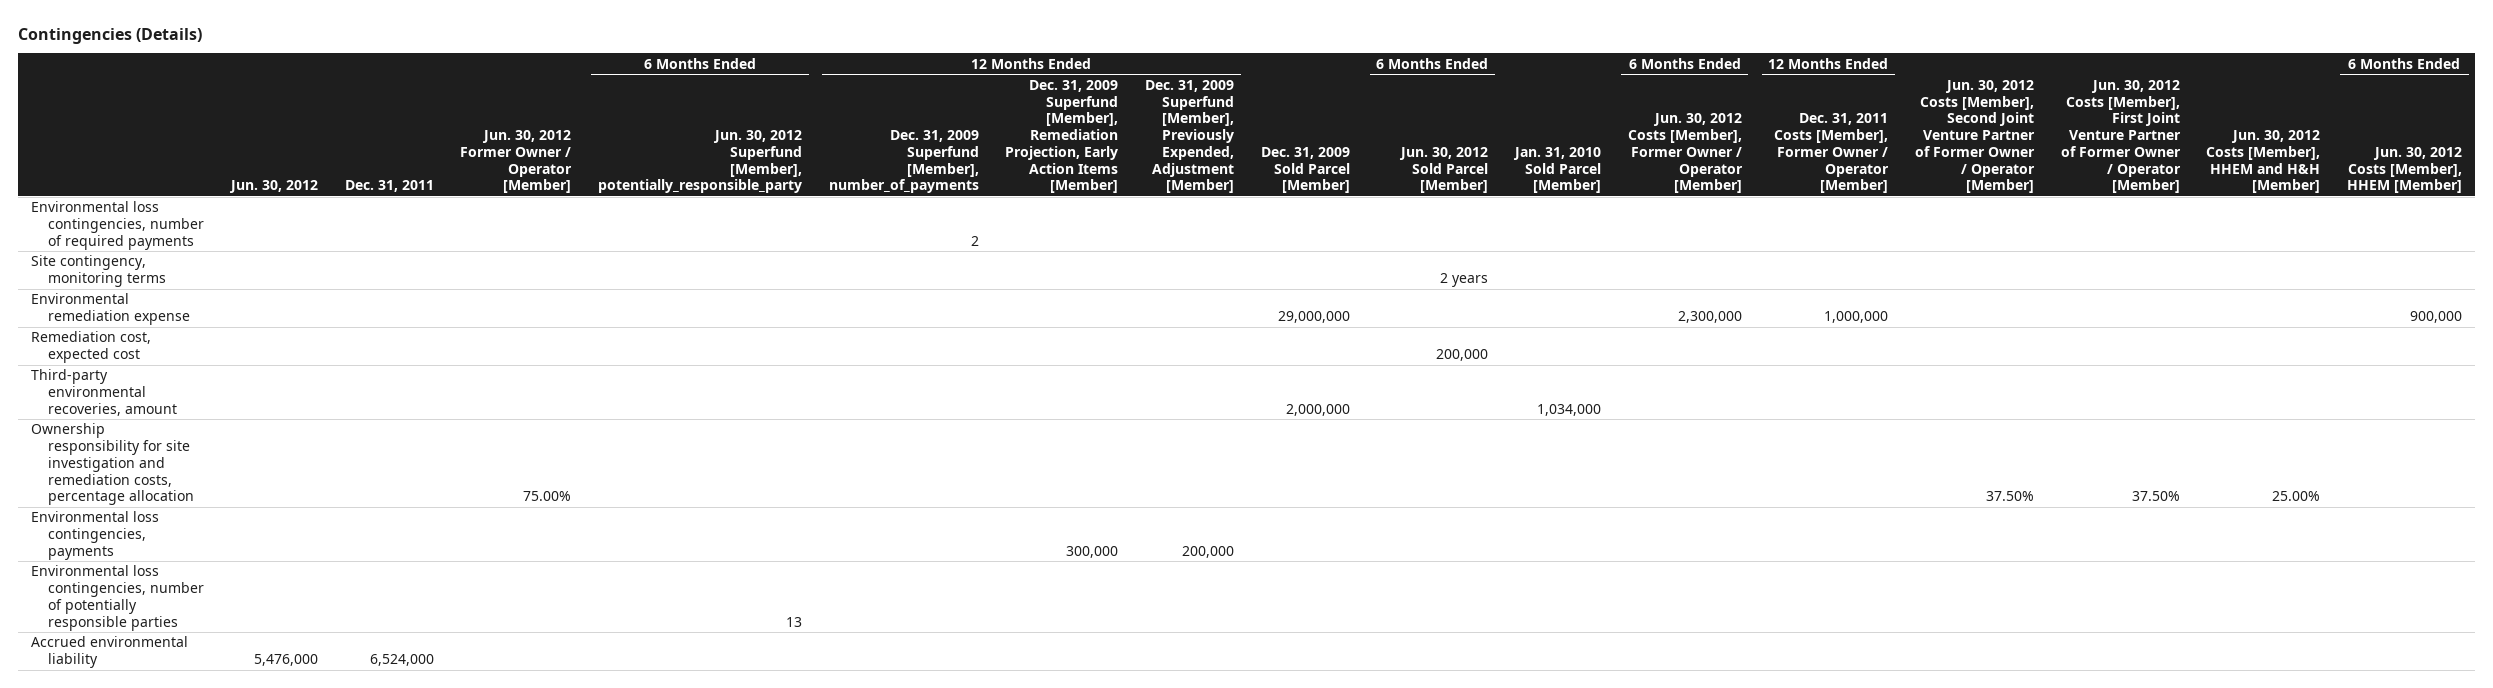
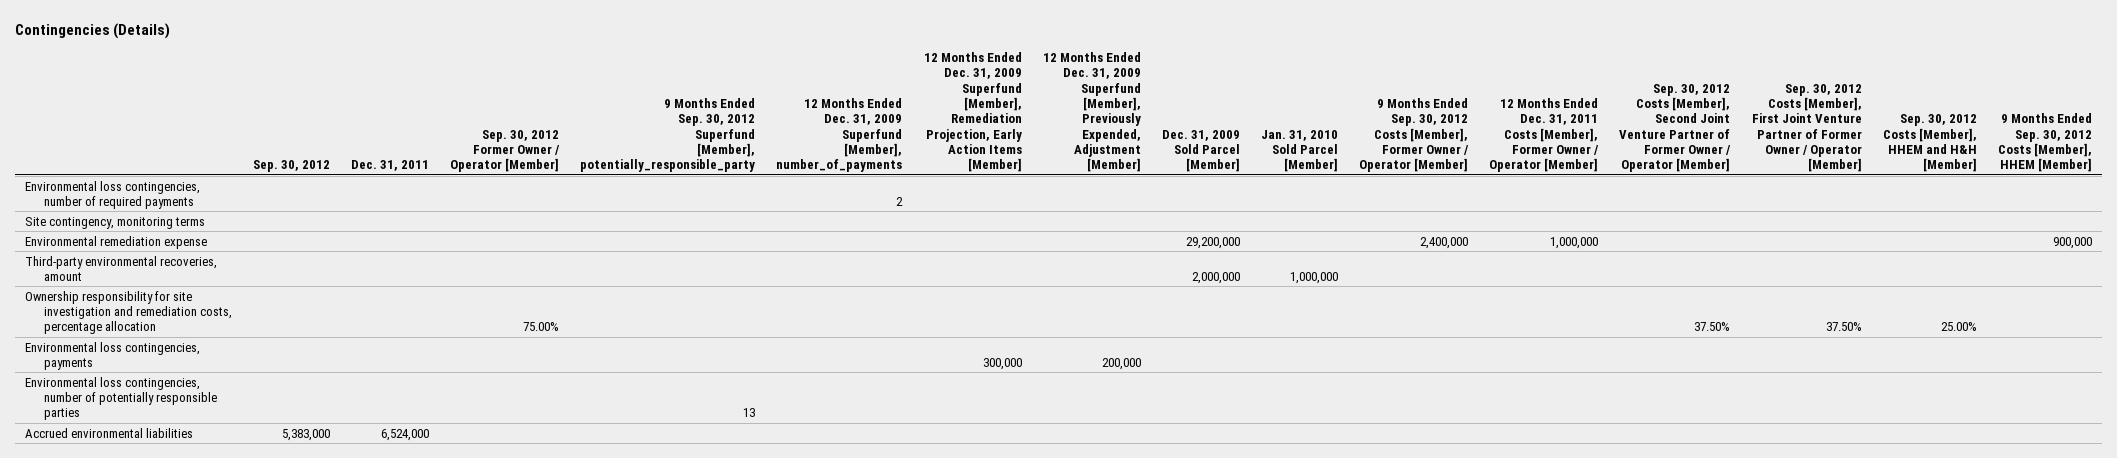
- | Jun. 30, 2012 | Dec. 31, 2011 | Jun. 30, 2012 Former Owner / Operator [Member] | 6 Months Ended Jun. 30, 2012 Superfund [Member], potentially_responsible_party | 12 Months Ended Dec. 31, 2009 Superfund [Member], number_of_payments | 12 Months Ended Dec. 31, 2009 Superfund [Member], Remediation Projection, Early Action Items [Member] | 12 Months Ended Dec. 31, 2009 Superfund [Member], Previously Expended, Adjustment [Member] | Dec. 31, 2009 Sold Parcel [Member] | 6 Months Ended Jun. 30, 2012 Sold Parcel [Member] | Jan. 31, 2010 Sold Parcel [Member] | 6 Months Ended Jun. 30, 2012 Costs [Member], Former Owner / Operator [Member] | 12 Months Ended Dec. 31, 2011 Costs [Member], Former Owner / Operator [Member] | Jun. 30, 2012 Costs [Member], Second Joint Venture Partner of Former Owner / Operator [Member] | Jun. 30, 2012 Costs [Member], First Joint Venture Partner of Former Owner / Operator [Member] | Jun. 30, 2012 Costs [Member], HHEM and H&H [Member] | 6 Months Ended Jun. 30, 2012 Costs [Member], HHEM [Member]
+ | Sep. 30, 2012 | Dec. 31, 2011 | Sep. 30, 2012 Former Owner / Operator [Member] | 9 Months Ended Sep. 30, 2012 Superfund [Member], potentially_responsible_party | 12 Months Ended Dec. 31, 2009 Superfund [Member], number_of_payments | 12 Months Ended Dec. 31, 2009 Superfund [Member], Remediation Projection, Early Action Items [Member] | 12 Months Ended Dec. 31, 2009 Superfund [Member], Previously Expended, Adjustment [Member] | Dec. 31, 2009 Sold Parcel [Member] | Jan. 31, 2010 Sold Parcel [Member] | 9 Months Ended Sep. 30, 2012 Costs [Member], Former Owner / Operator [Member] | 12 Months Ended Dec. 31, 2011 Costs [Member], Former Owner / Operator [Member] | Sep. 30, 2012 Costs [Member], Second Joint Venture Partner of Former Owner / Operator [Member] | Sep. 30, 2012 Costs [Member], First Joint Venture Partner of Former Owner / Operator [Member] | Sep. 30, 2012 Costs [Member], HHEM and H&H [Member] | 9 Months Ended Sep. 30, 2012 Costs [Member], HHEM [Member]
- Environmental remediation expense | | | | | | | | 29,000,000 | | | 2,300,000 | 1,000,000 | | | | 900,000
- Remediation cost, expected cost | | | | | | | | | 200,000 | | | | | | |
- Third-party environmental recoveries, amount | | | | | | | | 2,000,000 | | 1,034,000 | | | | | |
+ Environmental remediation expense | | | | | | | | 29,200,000 | | 2,400,000 | 1,000,000 | | | | 900,000
+ Third-party environmental recoveries, amount | | | | | | | | 2,000,000 | 1,000,000 | | | | | |
- Accrued environmental liability | 5,476,000 | 6,524,000 | | | | | | | | | | | | | |
+ Accrued environmental liabilities | 5,383,000 | 6,524,000 | | | | | | | | | | | | |

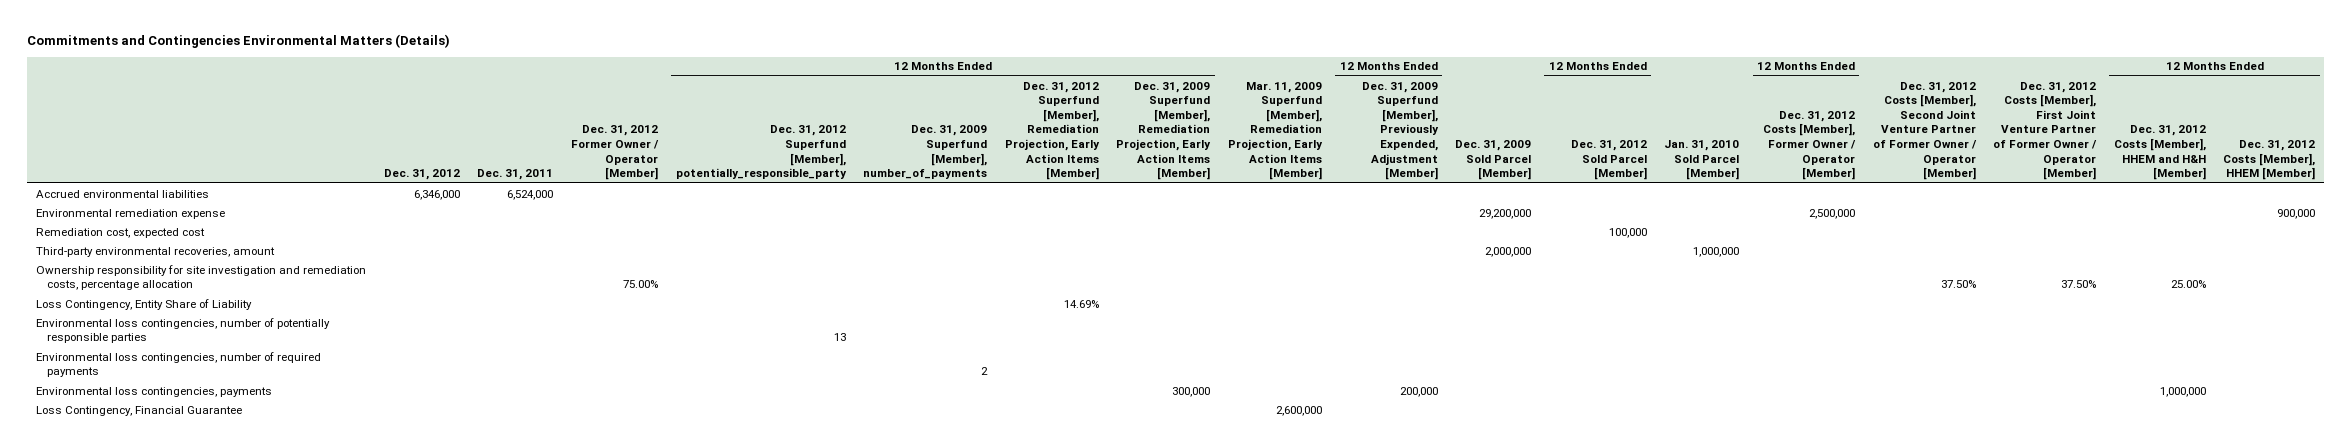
- Contingencies (Details)
+ Commitments and Contingencies Environmental Matters (Details)
- | Sep. 30, 2012 | Dec. 31, 2011 | Sep. 30, 2012 Former Owner / Operator [Member] | 9 Months Ended Sep. 30, 2012 Superfund [Member], potentially_responsible_party | 12 Months Ended Dec. 31, 2009 Superfund [Member], number_of_payments | 12 Months Ended Dec. 31, 2009 Superfund [Member], Remediation Projection, Early Action Items [Member] | 12 Months Ended Dec. 31, 2009 Superfund [Member], Previously Expended, Adjustment [Member] | Dec. 31, 2009 Sold Parcel [Member] | Jan. 31, 2010 Sold Parcel [Member] | 9 Months Ended Sep. 30, 2012 Costs [Member], Former Owner / Operator [Member] | 12 Months Ended Dec. 31, 2011 Costs [Member], Former Owner / Operator [Member] | Sep. 30, 2012 Costs [Member], Second Joint Venture Partner of Former Owner / Operator [Member] | Sep. 30, 2012 Costs [Member], First Joint Venture Partner of Former Owner / Operator [Member] | Sep. 30, 2012 Costs [Member], HHEM and H&H [Member] | 9 Months Ended Sep. 30, 2012 Costs [Member], HHEM [Member]
+ | Dec. 31, 2012 | Dec. 31, 2011 | Dec. 31, 2012 Former Owner / Operator [Member] | 12 Months Ended Dec. 31, 2012 Superfund [Member], potentially_responsible_party | 12 Months Ended Dec. 31, 2009 Superfund [Member], number_of_payments | 12 Months Ended Dec. 31, 2012 Superfund [Member], Remediation Projection, Early Action Items [Member] | 12 Months Ended Dec. 31, 2009 Superfund [Member], Remediation Projection, Early Action Items [Member] | Mar. 11, 2009 Superfund [Member], Remediation Projection, Early Action Items [Member] | 12 Months Ended Dec. 31, 2009 Superfund [Member], Previously Expended, Adjustment [Member] | Dec. 31, 2009 Sold Parcel [Member] | 12 Months Ended Dec. 31, 2012 Sold Parcel [Member] | Jan. 31, 2010 Sold Parcel [Member] | 12 Months Ended Dec. 31, 2012 Costs [Member], Former Owner / Operator [Member] | Dec. 31, 2012 Costs [Member], Second Joint Venture Partner of Former Owner / Operator [Member] | Dec. 31, 2012 Costs [Member], First Joint Venture Partner of Former Owner / Operator [Member] | 12 Months Ended Dec. 31, 2012 Costs [Member], HHEM and H&H [Member] | 12 Months Ended Dec. 31, 2012 Costs [Member], HHEM [Member]
- Site contingency, monitoring terms
moved up: Accrued environmental liabilities | 6,346,000 | 6,524,000 | | | | | | | | | | | | | | |
+ Remediation cost, expected cost | | | | | | | | | | | 100,000 | | | | | |
+ Loss Contingency, Entity Share of Liability | | | | | | 14.69% | | | | | | | | | | |
moved down: Environmental loss contingencies, number of required payments | | | | | 2 | | | | | | | | | | | |
moved down: Environmental loss contingencies, payments | | | | | | | 300,000 | | 200,000 | | | | | | | 1,000,000 |
+ Loss Contingency, Financial Guarantee | | | | | | | | 2,600,000 | | | | | | | | |

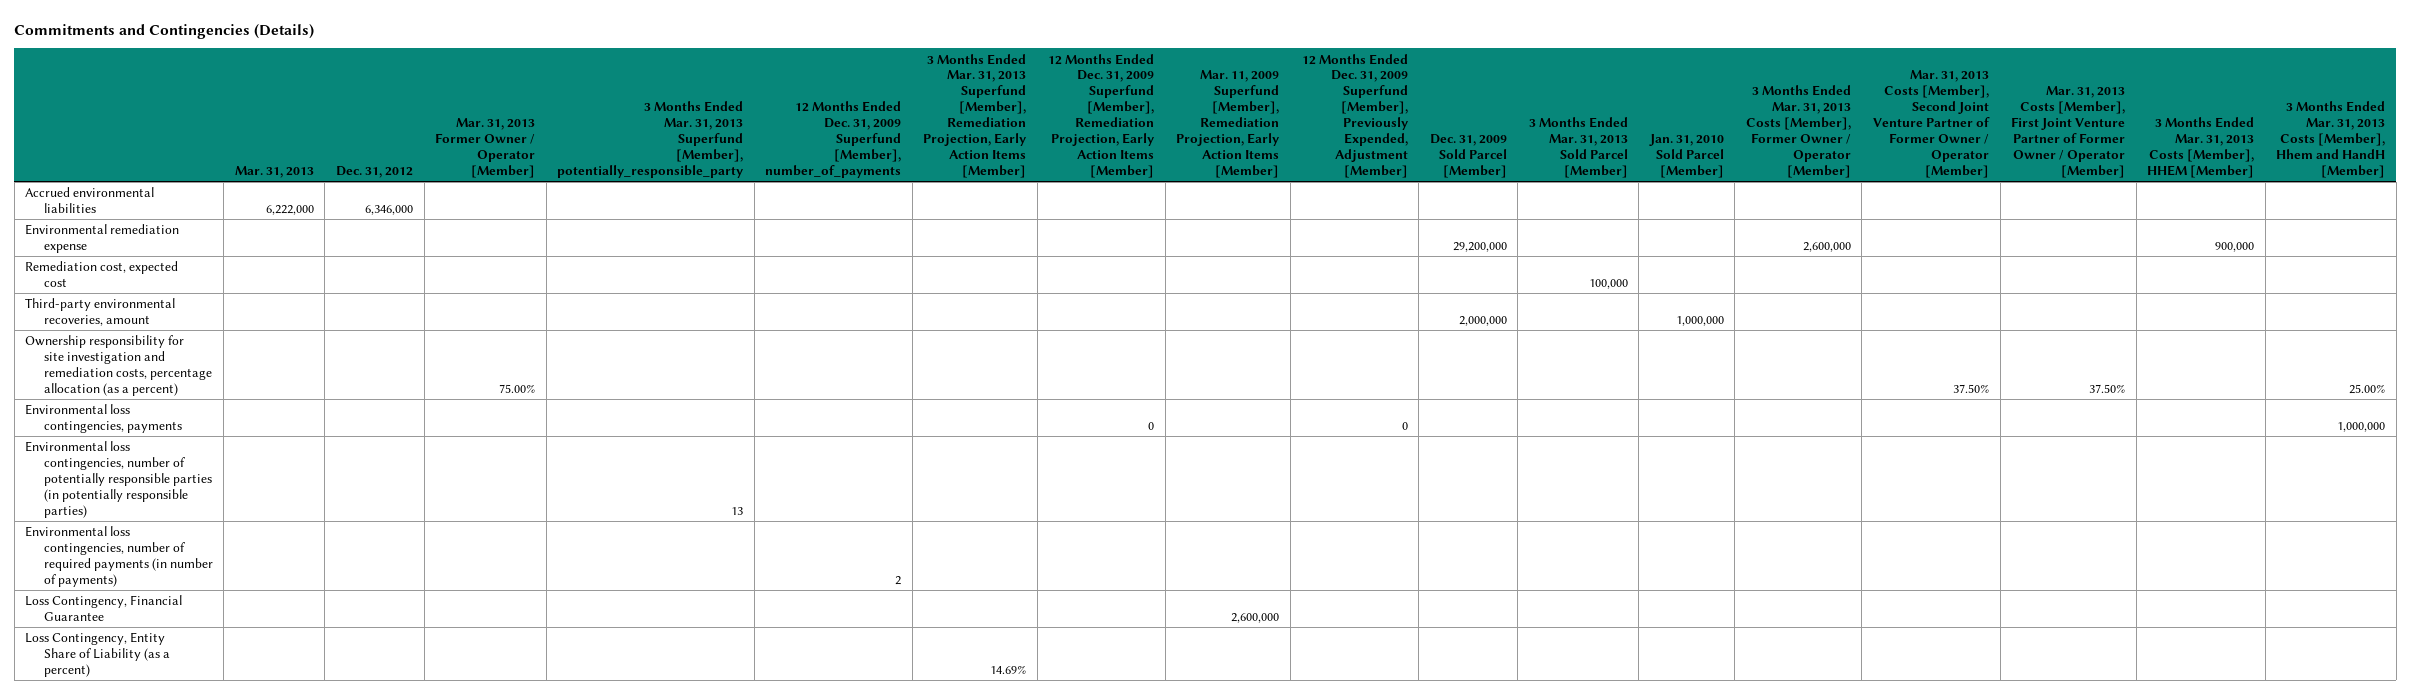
- Commitments and Contingencies Environmental Matters (Details)
+ Commitments and Contingencies (Details)
- | Dec. 31, 2012 | Dec. 31, 2011 | Dec. 31, 2012 Former Owner / Operator [Member] | 12 Months Ended Dec. 31, 2012 Superfund [Member], potentially_responsible_party | 12 Months Ended Dec. 31, 2009 Superfund [Member], number_of_payments | 12 Months Ended Dec. 31, 2012 Superfund [Member], Remediation Projection, Early Action Items [Member] | 12 Months Ended Dec. 31, 2009 Superfund [Member], Remediation Projection, Early Action Items [Member] | Mar. 11, 2009 Superfund [Member], Remediation Projection, Early Action Items [Member] | 12 Months Ended Dec. 31, 2009 Superfund [Member], Previously Expended, Adjustment [Member] | Dec. 31, 2009 Sold Parcel [Member] | 12 Months Ended Dec. 31, 2012 Sold Parcel [Member] | Jan. 31, 2010 Sold Parcel [Member] | 12 Months Ended Dec. 31, 2012 Costs [Member], Former Owner / Operator [Member] | Dec. 31, 2012 Costs [Member], Second Joint Venture Partner of Former Owner / Operator [Member] | Dec. 31, 2012 Costs [Member], First Joint Venture Partner of Former Owner / Operator [Member] | 12 Months Ended Dec. 31, 2012 Costs [Member], HHEM and H&H [Member] | 12 Months Ended Dec. 31, 2012 Costs [Member], HHEM [Member]
+ | Mar. 31, 2013 | Dec. 31, 2012 | Mar. 31, 2013 Former Owner / Operator [Member] | 3 Months Ended Mar. 31, 2013 Superfund [Member], potentially_responsible_party | 12 Months Ended Dec. 31, 2009 Superfund [Member], number_of_payments | 3 Months Ended Mar. 31, 2013 Superfund [Member], Remediation Projection, Early Action Items [Member] | 12 Months Ended Dec. 31, 2009 Superfund [Member], Remediation Projection, Early Action Items [Member] | Mar. 11, 2009 Superfund [Member], Remediation Projection, Early Action Items [Member] | 12 Months Ended Dec. 31, 2009 Superfund [Member], Previously Expended, Adjustment [Member] | Dec. 31, 2009 Sold Parcel [Member] | 3 Months Ended Mar. 31, 2013 Sold Parcel [Member] | Jan. 31, 2010 Sold Parcel [Member] | 3 Months Ended Mar. 31, 2013 Costs [Member], Former Owner / Operator [Member] | Mar. 31, 2013 Costs [Member], Second Joint Venture Partner of Former Owner / Operator [Member] | Mar. 31, 2013 Costs [Member], First Joint Venture Partner of Former Owner / Operator [Member] | 3 Months Ended Mar. 31, 2013 Costs [Member], HHEM [Member] | 3 Months Ended Mar. 31, 2013 Costs [Member], Hhem and HandH [Member]
- Ownership responsibility for site investigation and remediation costs, percentage allocation | | | 75.00% | | | | | | | | | | | 37.50% | 37.50% | 25.00% |
- Loss Contingency, Entity Share of Liability | | | | | | 14.69% | | | | | | | | | | |
- Environmental loss contingencies, number of potentially responsible parties | | | | 13 | | | | | | | | | | | | |
- Environmental loss contingencies, number of required payments | | | | | 2 | | | | | | | | | | | |
- Environmental loss contingencies, payments | | | | | | | 300,000 | | 200,000 | | | | | | | 1,000,000 |
+ Ownership responsibility for site investigation and remediation costs, percentage allocation (as a percent) | | | 75.00% | | | | | | | | | | | 37.50% | 37.50% | | 25.00%
+ Environmental loss contingencies, payments | | | | | | | 0 | | 0 | | | | | | | | 1,000,000
+ Environmental loss contingencies, number of potentially responsible parties (in potentially responsible parties) | | | | 13 | | | | | | | | | | | | |
+ Environmental loss contingencies, number of required payments (in number of payments) | | | | | 2 | | | | | | | | | | | |
+ Loss Contingency, Entity Share of Liability (as a percent) | | | | | | 14.69% | | | | | | | | | | |

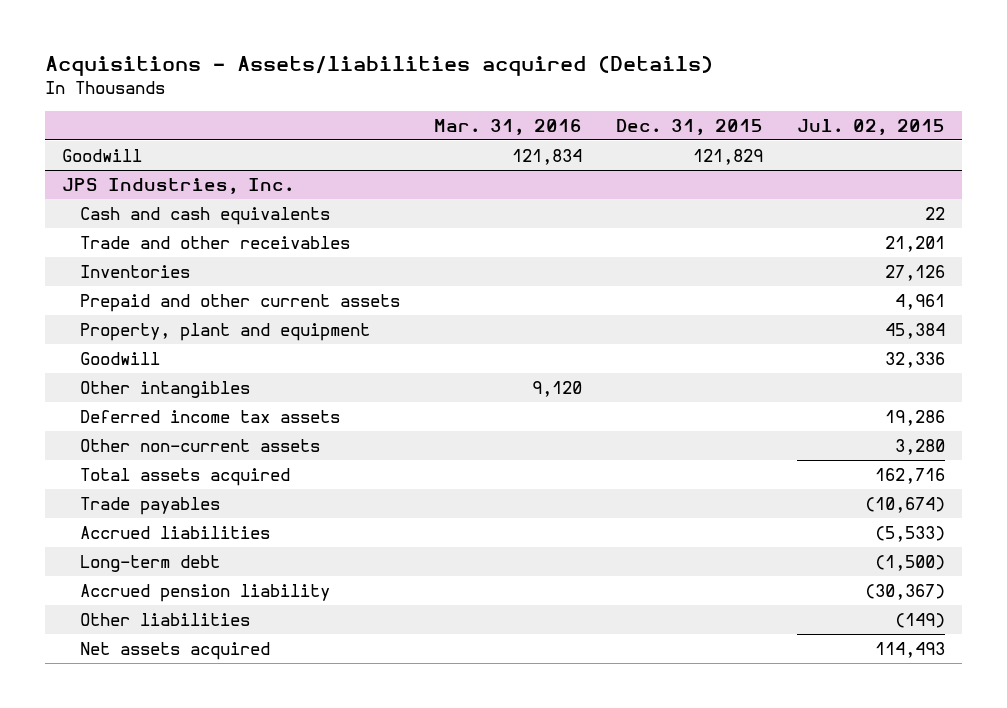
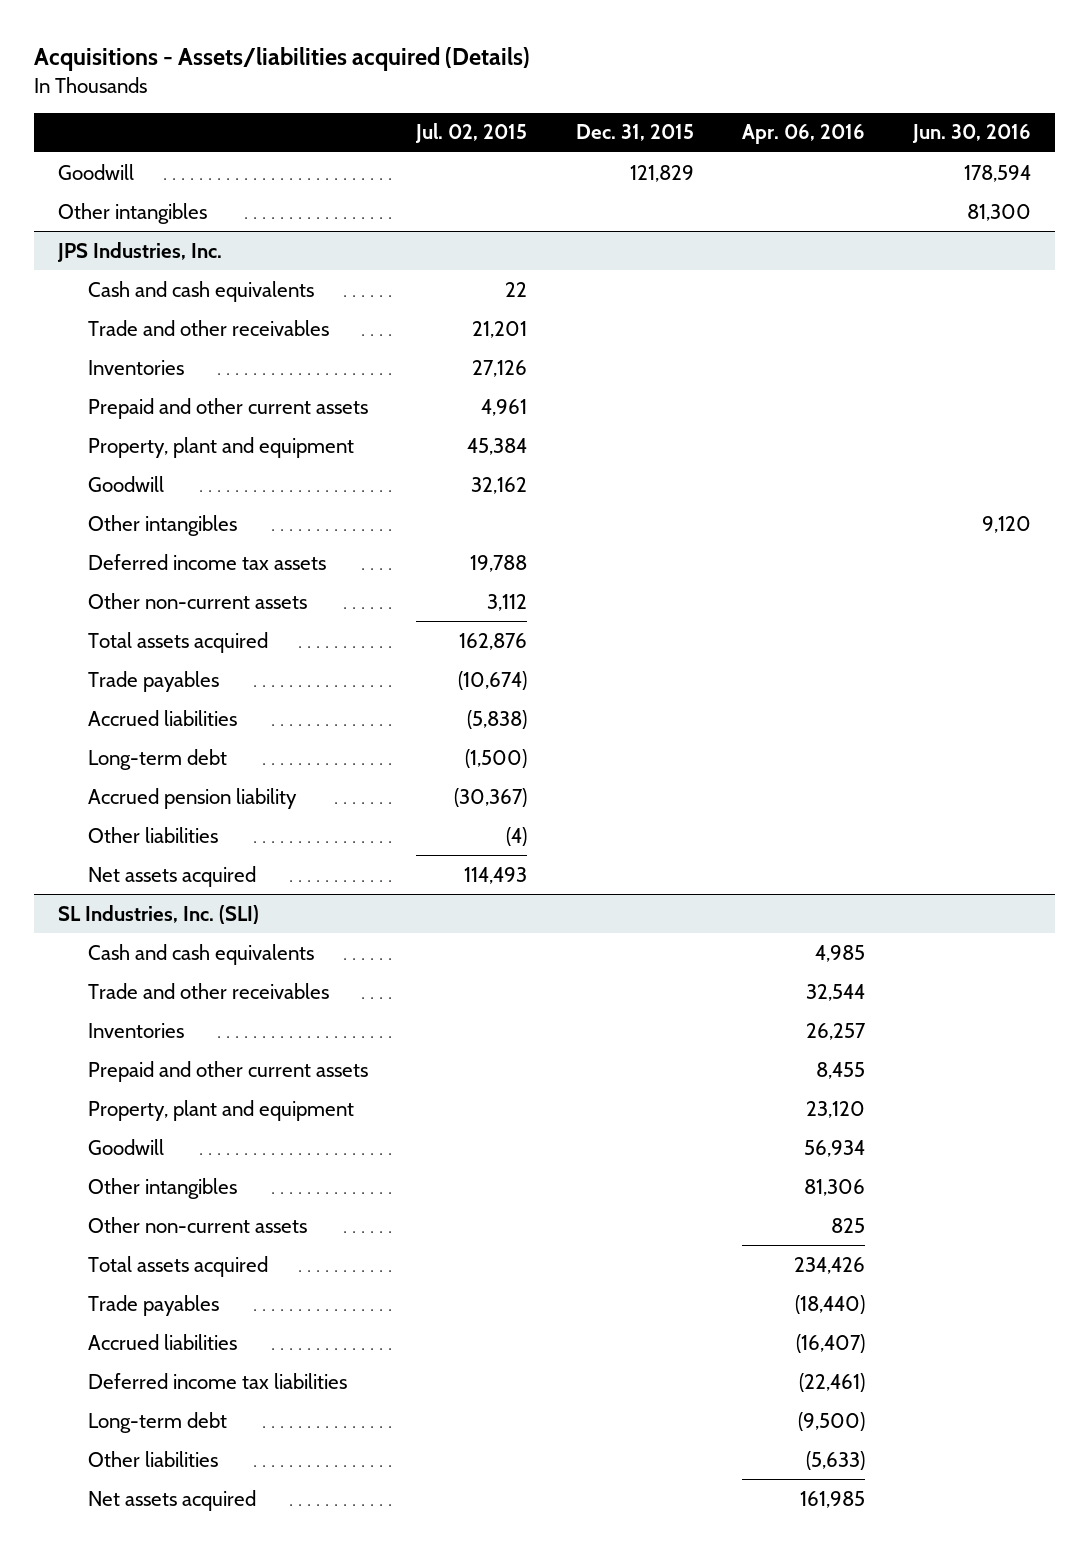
- | Mar. 31, 2016 | Dec. 31, 2015 | Jul. 02, 2015
+ | Jul. 02, 2015 | Dec. 31, 2015 | Apr. 06, 2016 | Jun. 30, 2016
+ Other intangibles | | | | 81,300
@ JPS Industries, Inc.
- Goodwill | | | 32,336
+ Goodwill | 32,162 | | |
- Deferred income tax assets | | | 19,286
- Other non-current assets | | | 3,280
- Total assets acquired | | | 162,716
+ Deferred income tax assets | 19,788 | | |
+ Other non-current assets | 3,112 | | |
+ Total assets acquired | 162,876 | | |
- Accrued liabilities | | | (5,533)
+ Accrued liabilities | (5,838) | | |
- Other liabilities | | | (149)
+ Other liabilities | (4) | | |
+ SL Industries, Inc. (SLI)
+ Cash and cash equivalents | | | 4,985 |
+ Trade and other receivables | | | 32,544 |
+ Inventories | | | 26,257 |
+ Prepaid and other current assets | | | 8,455 |
+ Property, plant and equipment | | | 23,120 |
+ Goodwill | | | 56,934 |
+ Other intangibles | | | 81,306 |
+ Other non-current assets | | | 825 |
+ Total assets acquired | | | 234,426 |
+ Trade payables | | | (18,440) |
+ Accrued liabilities | | | (16,407) |
+ Deferred income tax liabilities | | | (22,461) |
+ Long-term debt | | | (9,500) |
+ Other liabilities | | | (5,633) |
+ Net assets acquired | | | 161,985 |

